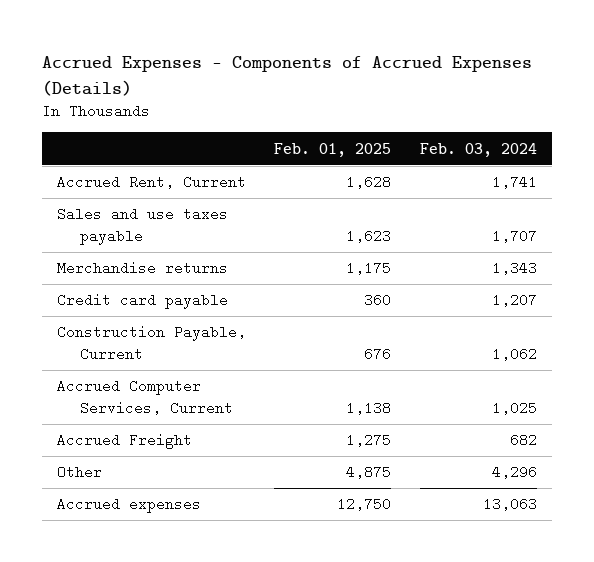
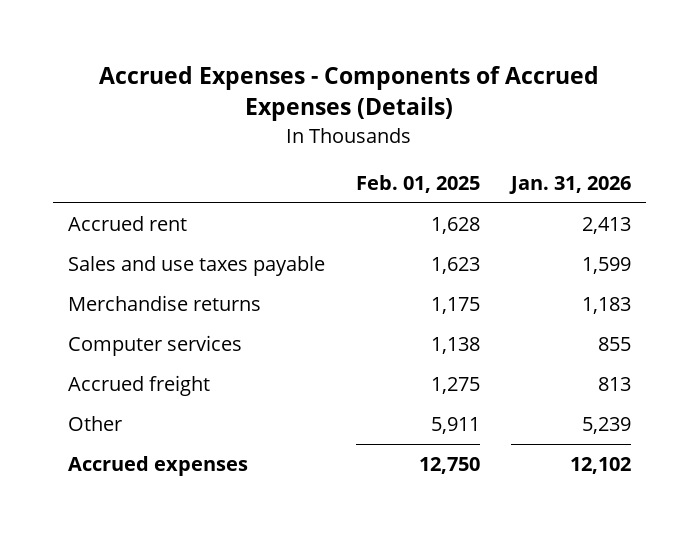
- | Feb. 01, 2025 | Feb. 03, 2024
+ | Feb. 01, 2025 | Jan. 31, 2026
- Accrued Rent, Current | 1,628 | 1,741
+ Accrued rent | 1,628 | 2,413
- Credit card payable | 360 | 1,207
- Construction Payable, Current | 676 | 1,062
- Accrued Computer Services, Current | 1,138 | 1,025
- Accrued Freight | 1,275 | 682
- Other | 4,875 | 4,296
+ Computer services | 1,138 | 855
+ Accrued freight | 1,275 | 813
+ Other | 5,911 | 5,239

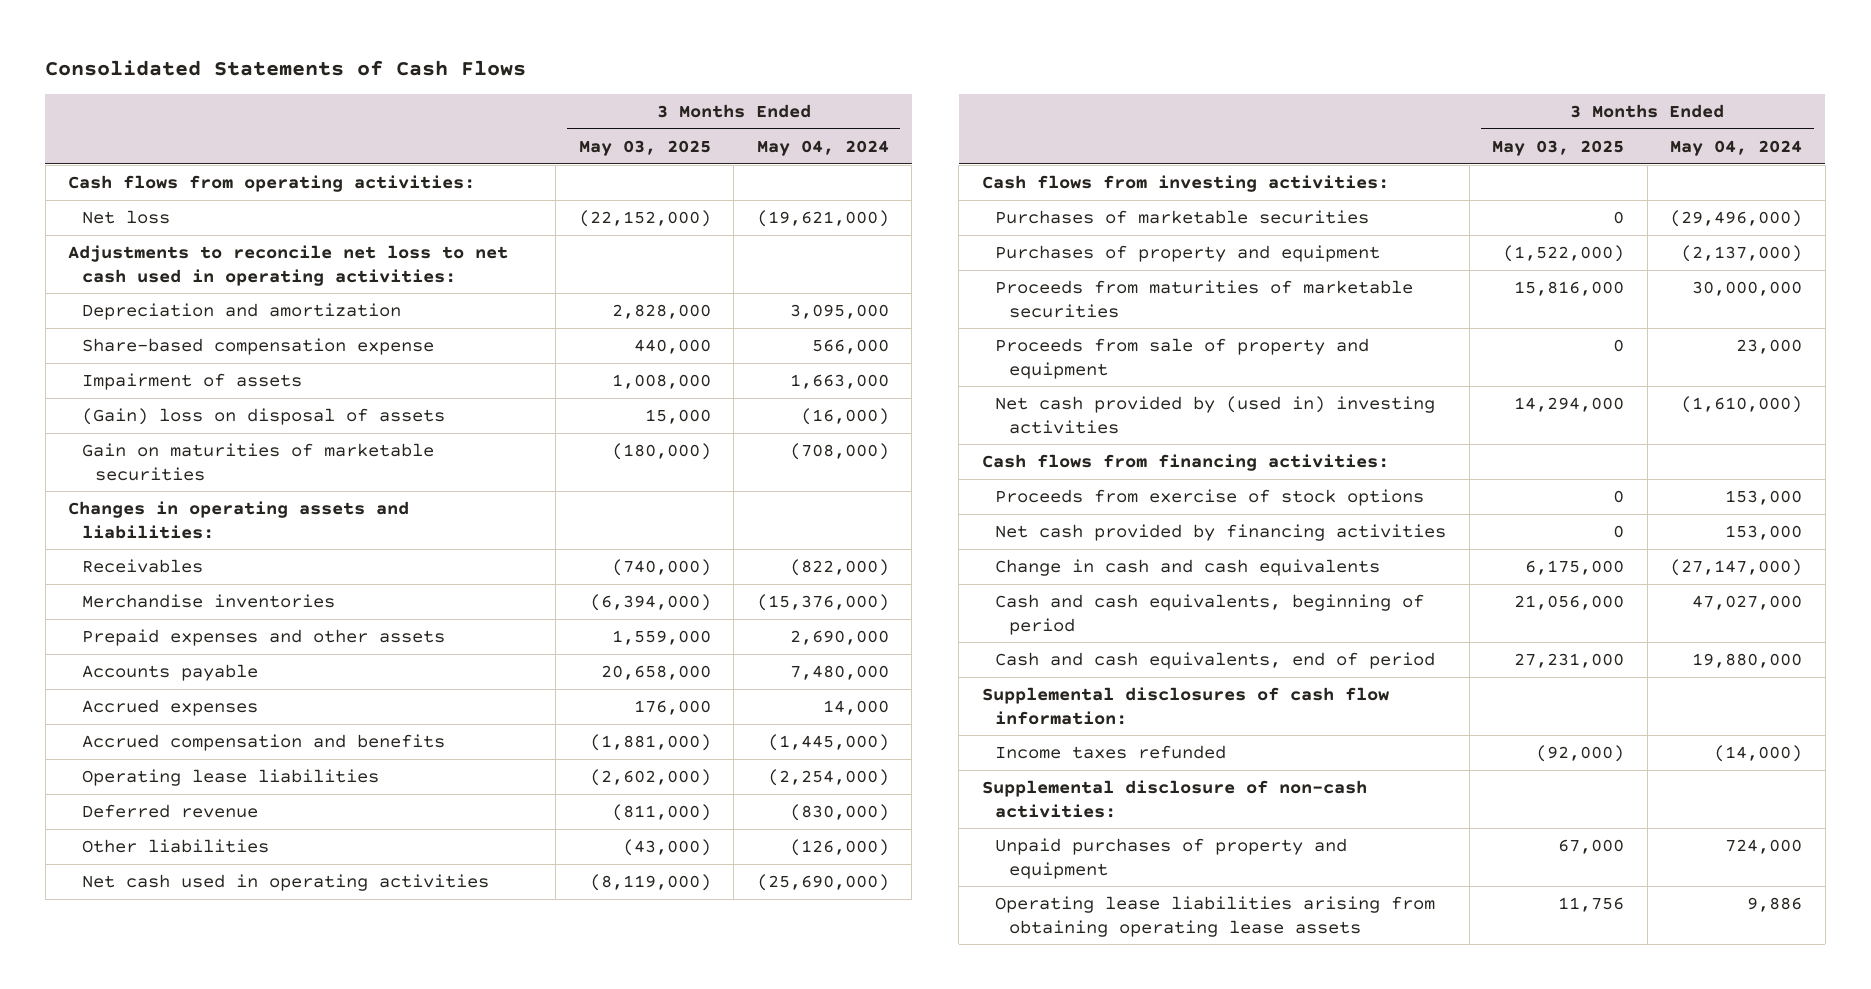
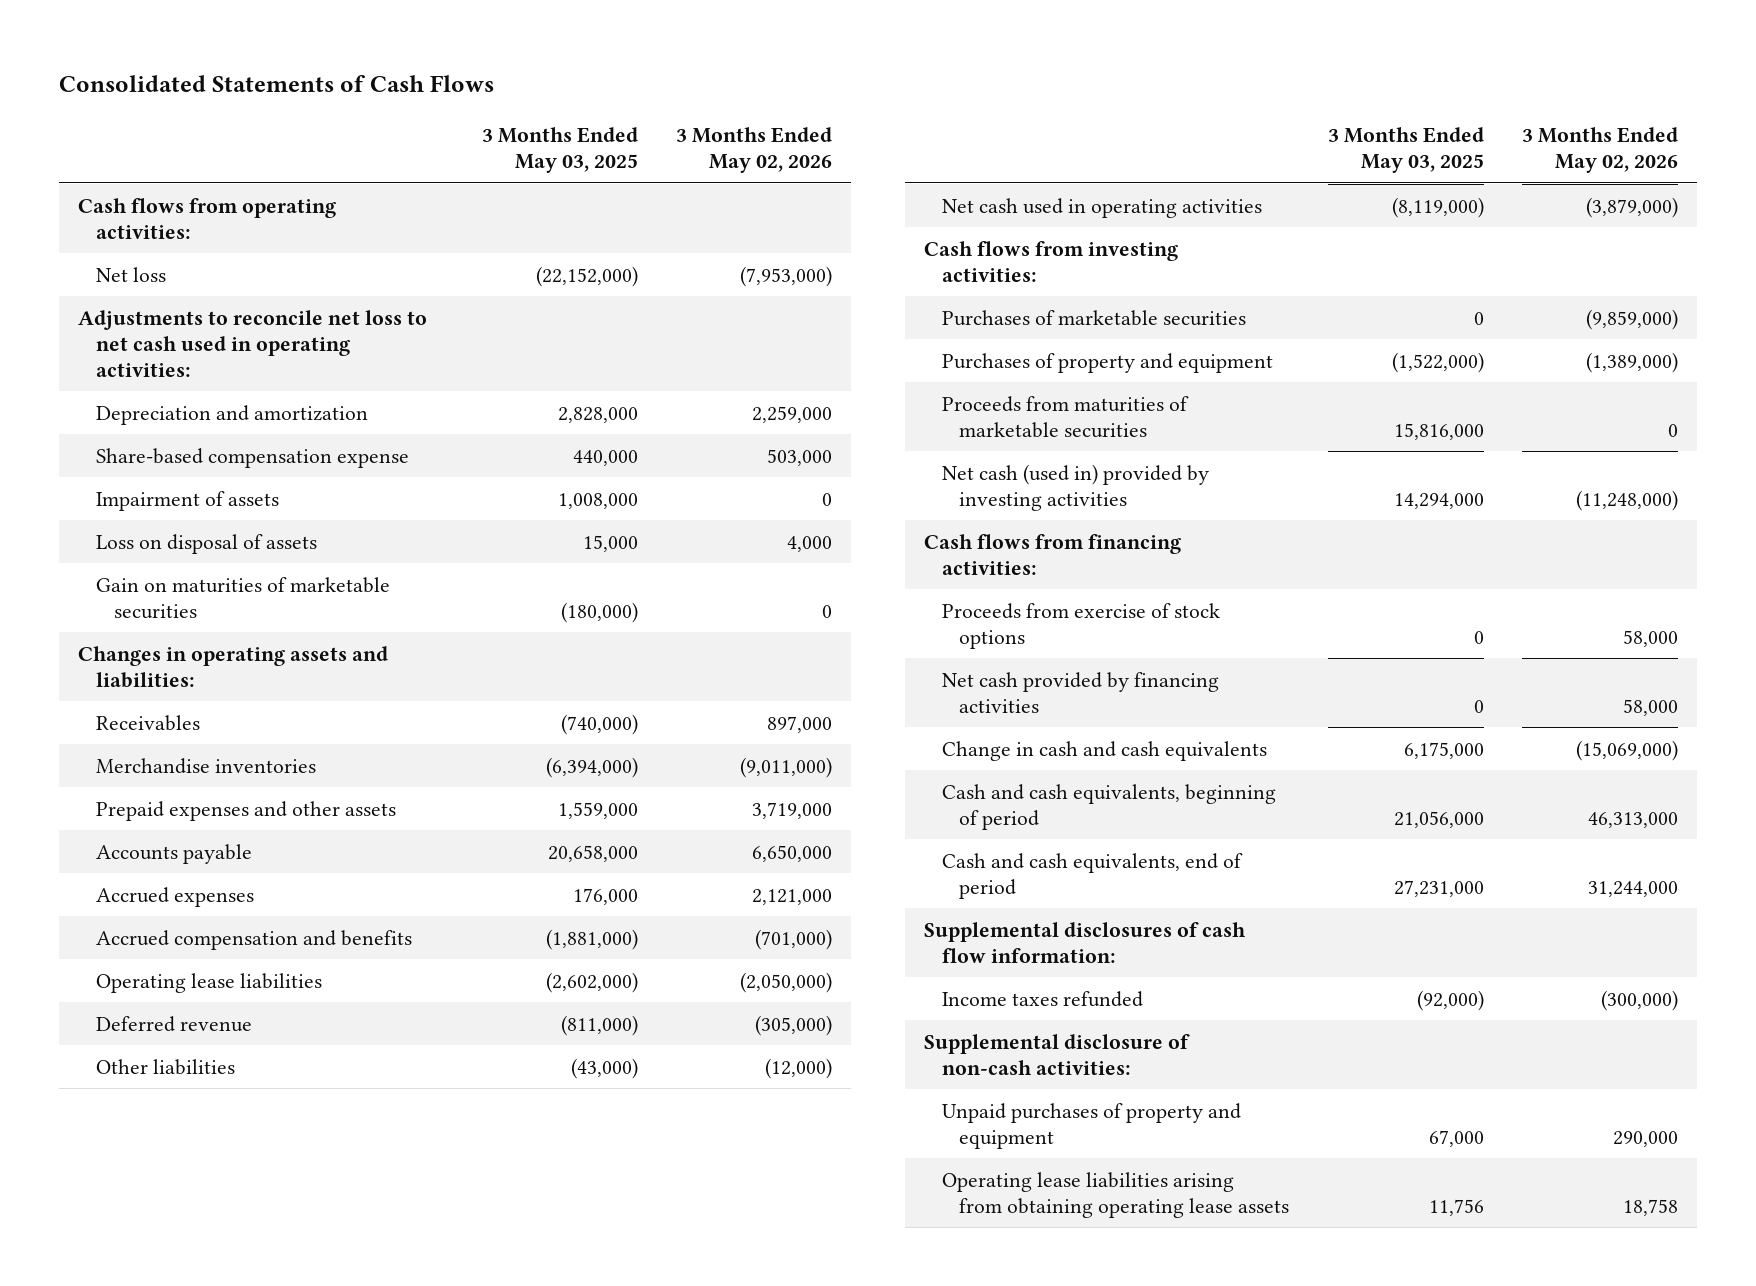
- | 3 Months Ended May 03, 2025 | 3 Months Ended May 04, 2024
+ | 3 Months Ended May 03, 2025 | 3 Months Ended May 02, 2026
- (Gain) loss on disposal of assets | 15,000 | (16,000)
+ Loss on disposal of assets | 15,000 | 4,000
- Proceeds from sale of property and equipment | 0 | 23,000
- Net cash provided by (used in) investing activities | 14,294,000 | (1,610,000)
+ Net cash (used in) provided by investing activities | 14,294,000 | (11,248,000)

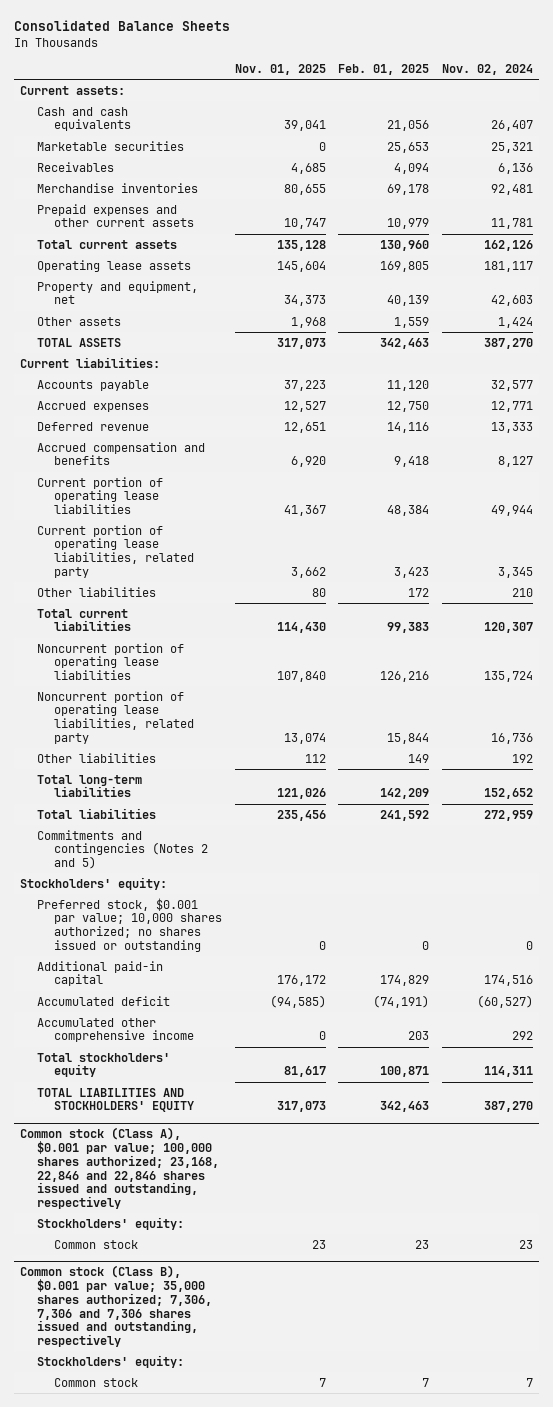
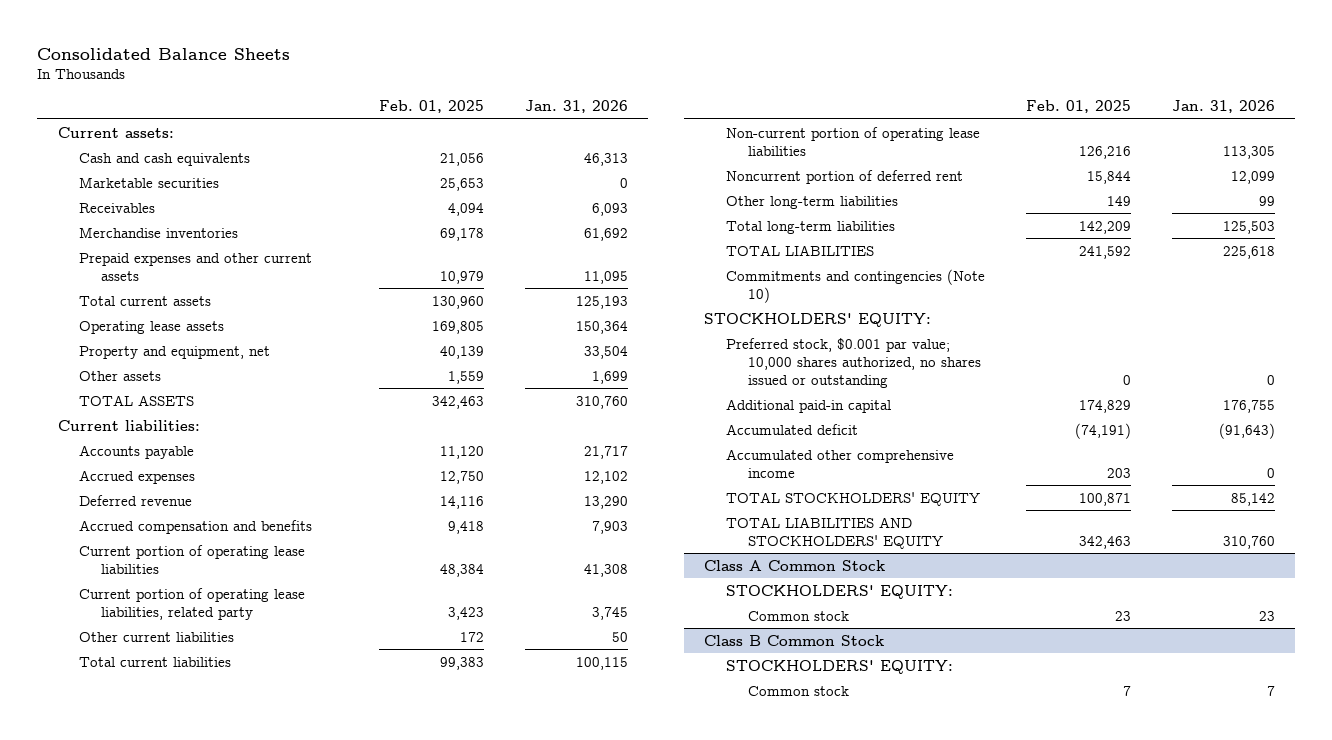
- | Nov. 01, 2025 | Feb. 01, 2025 | Nov. 02, 2024
+ | Feb. 01, 2025 | Jan. 31, 2026
- Other liabilities | 80 | 172 | 210
+ Other current liabilities | 172 | 50
- Noncurrent portion of operating lease liabilities | 107,840 | 126,216 | 135,724
- Noncurrent portion of operating lease liabilities, related party | 13,074 | 15,844 | 16,736
- Other liabilities | 112 | 149 | 192
+ Non-current portion of operating lease liabilities | 126,216 | 113,305
+ Noncurrent portion of deferred rent | 15,844 | 12,099
+ Other long-term liabilities | 149 | 99
- Total liabilities | 235,456 | 241,592 | 272,959
- Commitments and contingencies (Notes 2 and 5)
- Stockholders' equity:
- Preferred stock, $0.001 par value; 10,000 shares authorized; no shares issued or outstanding | 0 | 0 | 0
+ TOTAL LIABILITIES | 241,592 | 225,618
+ Commitments and contingencies (Note 10)
+ STOCKHOLDERS' EQUITY:
+ Preferred stock, $0.001 par value; 10,000 shares authorized, no shares issued or outstanding | 0 | 0
- Total stockholders' equity | 81,617 | 100,871 | 114,311
+ TOTAL STOCKHOLDERS' EQUITY | 100,871 | 85,142
- Common stock (Class A), $0.001 par value; 100,000 shares authorized; 23,168, 22,846 and 22,846 shares issued and outstanding, respectively
- Stockholders' equity:
+ Class A Common Stock
+ STOCKHOLDERS' EQUITY:
- Common stock (Class B), $0.001 par value; 35,000 shares authorized; 7,306, 7,306 and 7,306 shares issued and outstanding, respectively
- Stockholders' equity:
+ Class B Common Stock
+ STOCKHOLDERS' EQUITY:

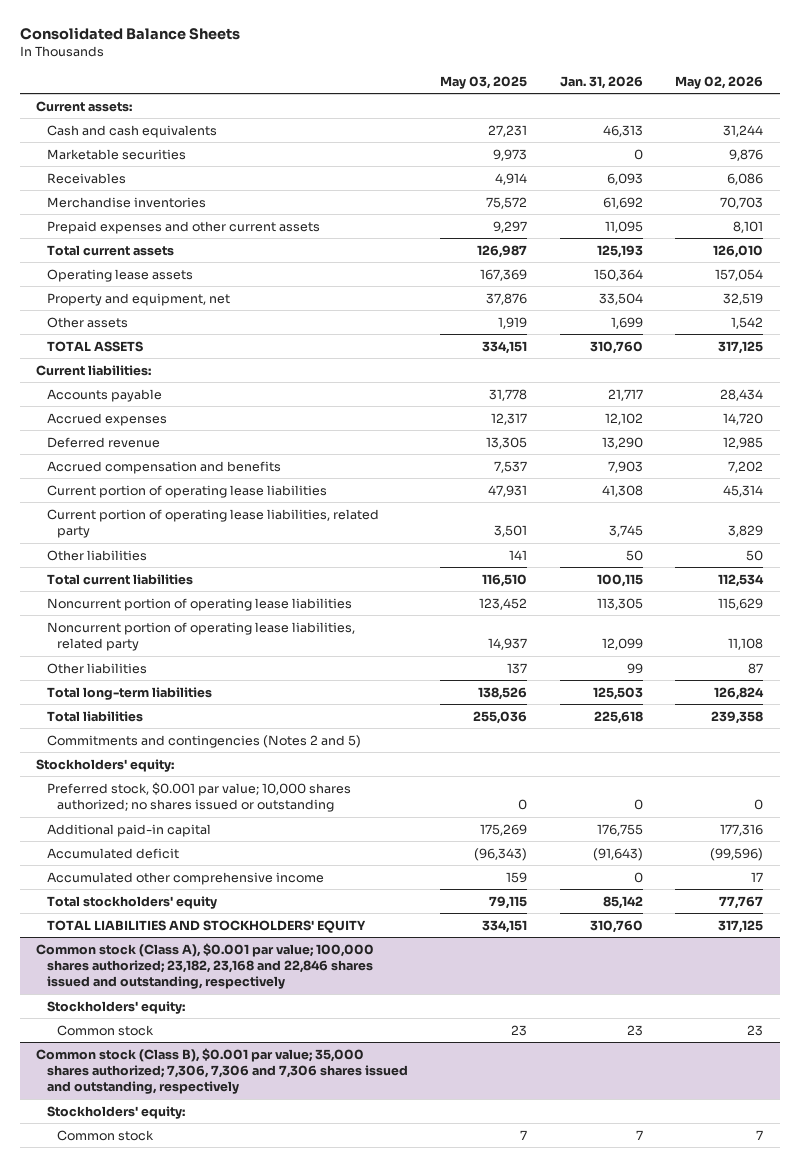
- | Feb. 01, 2025 | Jan. 31, 2026
+ | May 03, 2025 | Jan. 31, 2026 | May 02, 2026
- Other current liabilities | 172 | 50
+ Other liabilities | 141 | 50 | 50
- Non-current portion of operating lease liabilities | 126,216 | 113,305
- Noncurrent portion of deferred rent | 15,844 | 12,099
- Other long-term liabilities | 149 | 99
+ Noncurrent portion of operating lease liabilities | 123,452 | 113,305 | 115,629
+ Noncurrent portion of operating lease liabilities, related party | 14,937 | 12,099 | 11,108
+ Other liabilities | 137 | 99 | 87
- TOTAL LIABILITIES | 241,592 | 225,618
- Commitments and contingencies (Note 10)
- STOCKHOLDERS' EQUITY:
- Preferred stock, $0.001 par value; 10,000 shares authorized, no shares issued or outstanding | 0 | 0
+ Total liabilities | 255,036 | 225,618 | 239,358
+ Commitments and contingencies (Notes 2 and 5)
+ Stockholders' equity:
+ Preferred stock, $0.001 par value; 10,000 shares authorized; no shares issued or outstanding | 0 | 0 | 0
- TOTAL STOCKHOLDERS' EQUITY | 100,871 | 85,142
+ Total stockholders' equity | 79,115 | 85,142 | 77,767
- Class A Common Stock
- STOCKHOLDERS' EQUITY:
+ Common stock (Class A), $0.001 par value; 100,000 shares authorized; 23,182, 23,168 and 22,846 shares issued and outstanding, respectively
+ Stockholders' equity:
- Class B Common Stock
- STOCKHOLDERS' EQUITY:
+ Common stock (Class B), $0.001 par value; 35,000 shares authorized; 7,306, 7,306 and 7,306 shares issued and outstanding, respectively
+ Stockholders' equity:

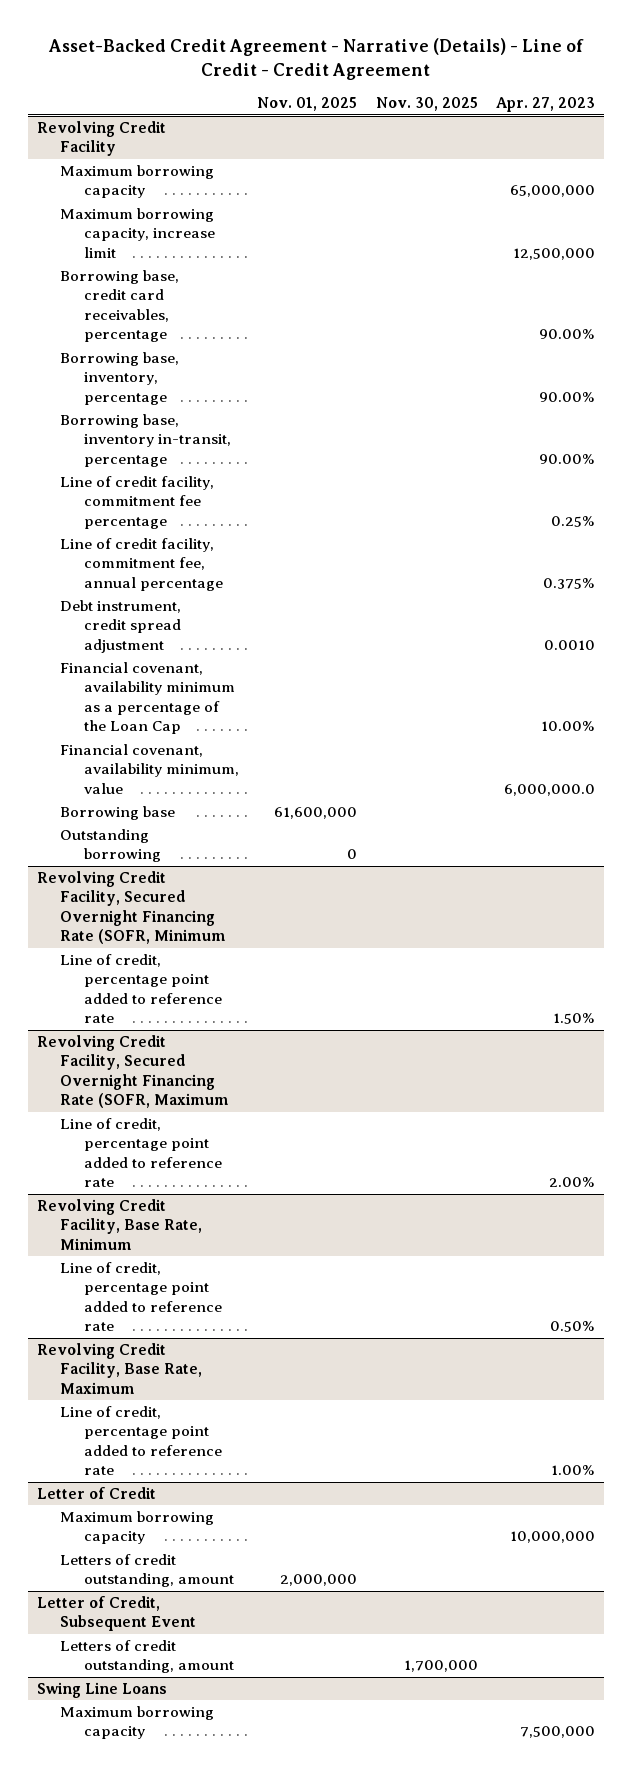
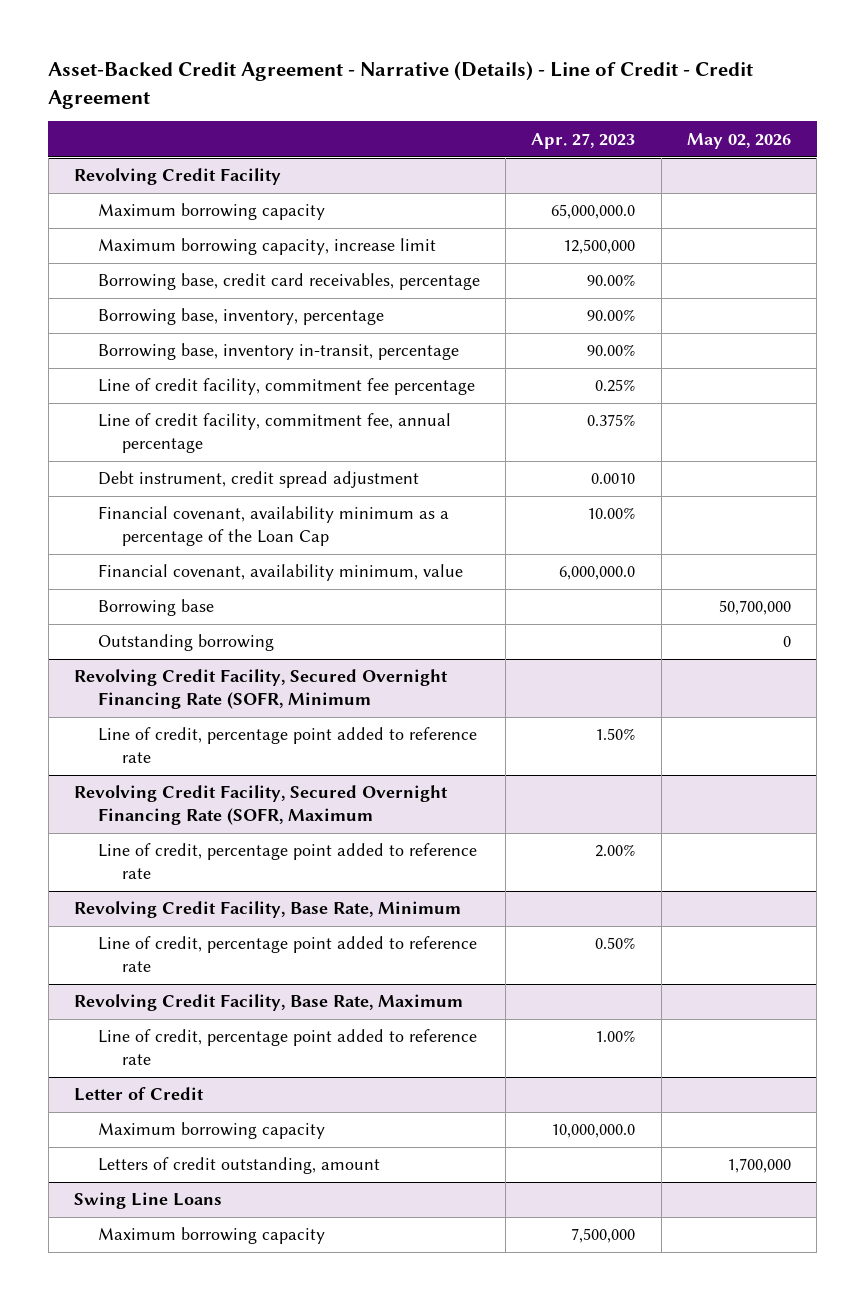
- | Nov. 01, 2025 | Nov. 30, 2025 | Apr. 27, 2023
+ | Apr. 27, 2023 | May 02, 2026
@ Revolving Credit Facility
- Maximum borrowing capacity | | | 65,000,000
+ Maximum borrowing capacity | 65,000,000.0 |
@ Letter of Credit
- Maximum borrowing capacity | | | 10,000,000
- Letters of credit outstanding, amount | 2,000,000 | |
- Letter of Credit, Subsequent Event
@ Letter of Credit
+ Maximum borrowing capacity | 10,000,000.0 |

